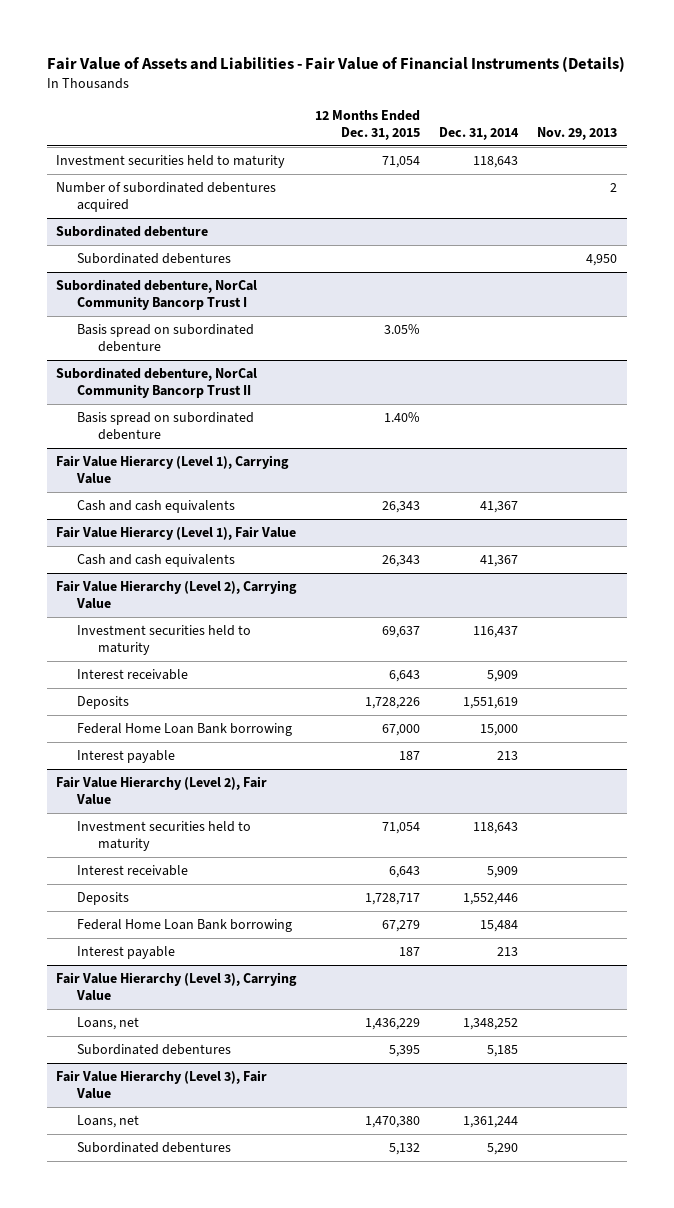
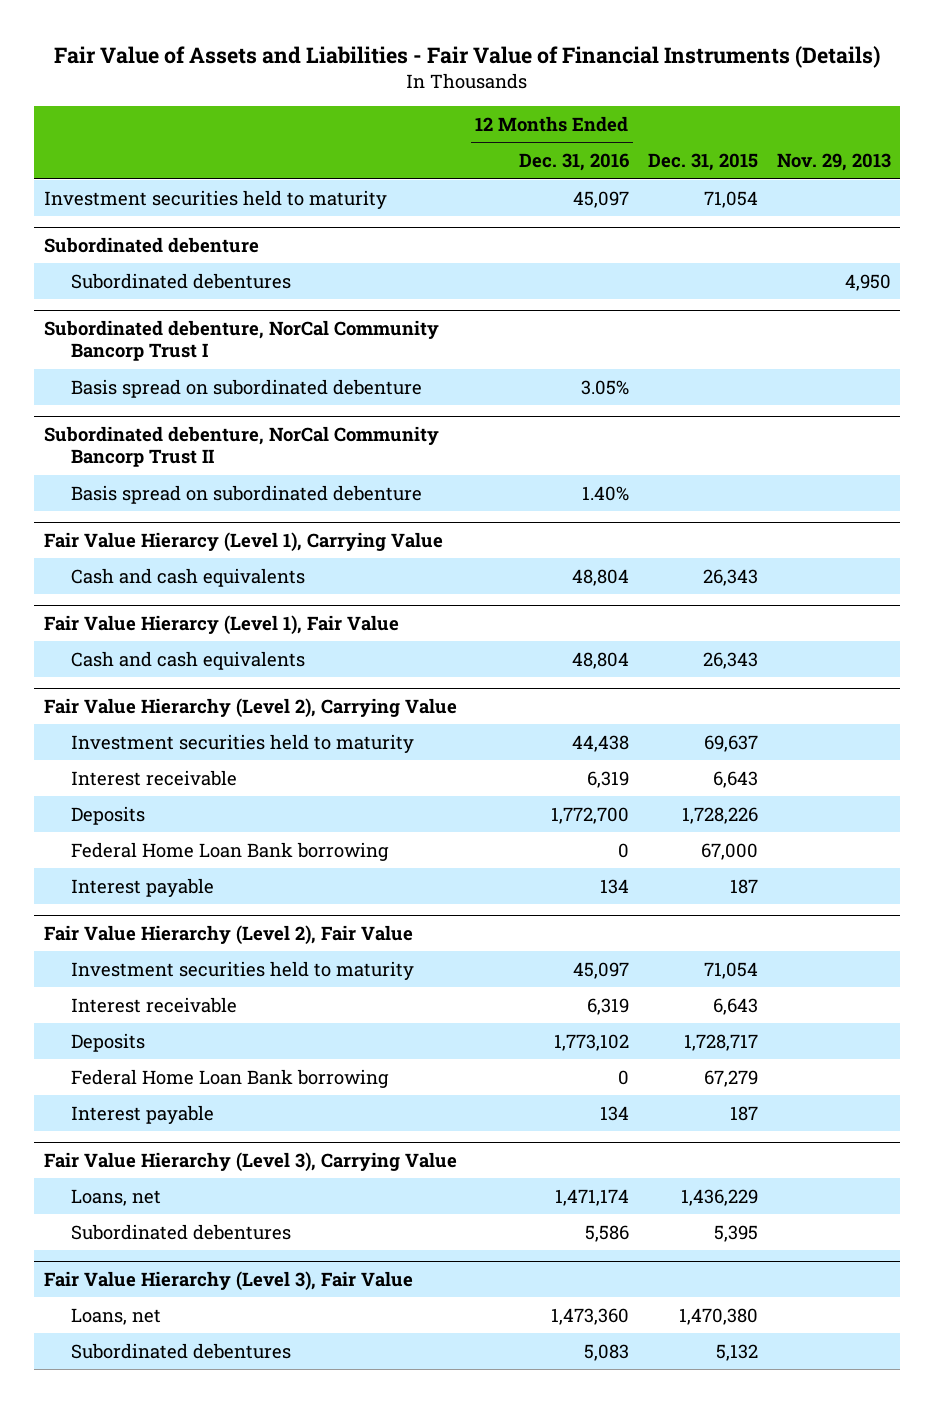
- | 12 Months Ended Dec. 31, 2015 | Dec. 31, 2014 | Nov. 29, 2013
+ | 12 Months Ended Dec. 31, 2016 | Dec. 31, 2015 | Nov. 29, 2013
- Number of subordinated debentures acquired | | | 2

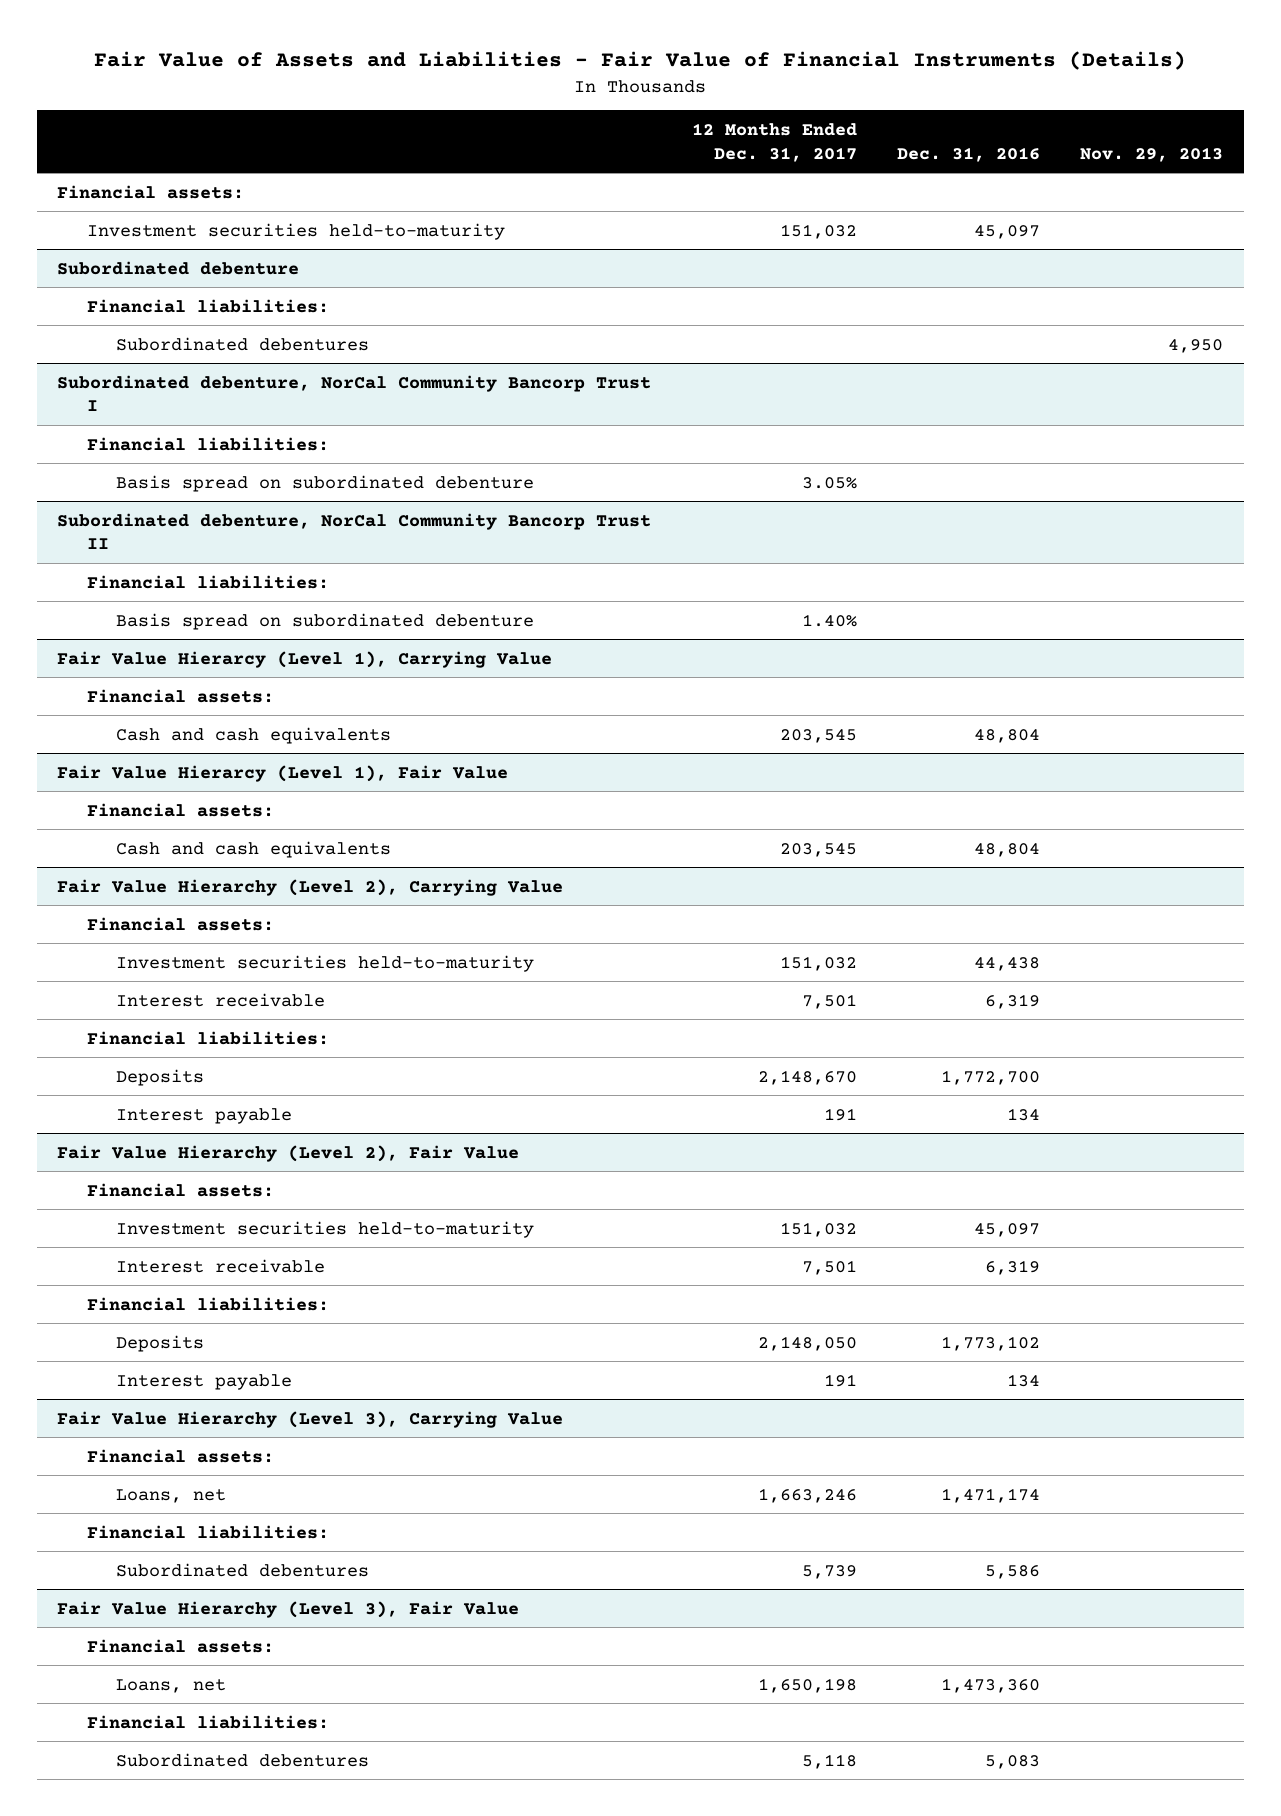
- | 12 Months Ended Dec. 31, 2016 | Dec. 31, 2015 | Nov. 29, 2013
+ | 12 Months Ended Dec. 31, 2017 | Dec. 31, 2016 | Nov. 29, 2013
- Investment securities held to maturity | 45,097 | 71,054 |
+ Financial assets:
+ Investment securities held-to-maturity | 151,032 | 45,097 |
@ Subordinated debenture
+ Financial liabilities:
@ Subordinated debenture, NorCal Community Bancorp Trust I
+ Financial liabilities:
@ Subordinated debenture, NorCal Community Bancorp Trust II
+ Financial liabilities:
@ Fair Value Hierarcy (Level 1), Carrying Value
+ Financial assets:
@ Fair Value Hierarcy (Level 1), Fair Value
+ Financial assets:
@ Fair Value Hierarchy (Level 2), Carrying Value
- Investment securities held to maturity | 44,438 | 69,637 |
+ Financial assets:
+ Investment securities held-to-maturity | 151,032 | 44,438 |
+ Financial liabilities:
- Federal Home Loan Bank borrowing | 0 | 67,000 |
@ Fair Value Hierarchy (Level 2), Fair Value
- Investment securities held to maturity | 45,097 | 71,054 |
+ Financial assets:
+ Investment securities held-to-maturity | 151,032 | 45,097 |
+ Financial liabilities:
- Federal Home Loan Bank borrowing | 0 | 67,279 |
@ Fair Value Hierarchy (Level 3), Carrying Value
+ Financial assets:
+ Financial liabilities:
@ Fair Value Hierarchy (Level 3), Fair Value
+ Financial assets:
+ Financial liabilities:

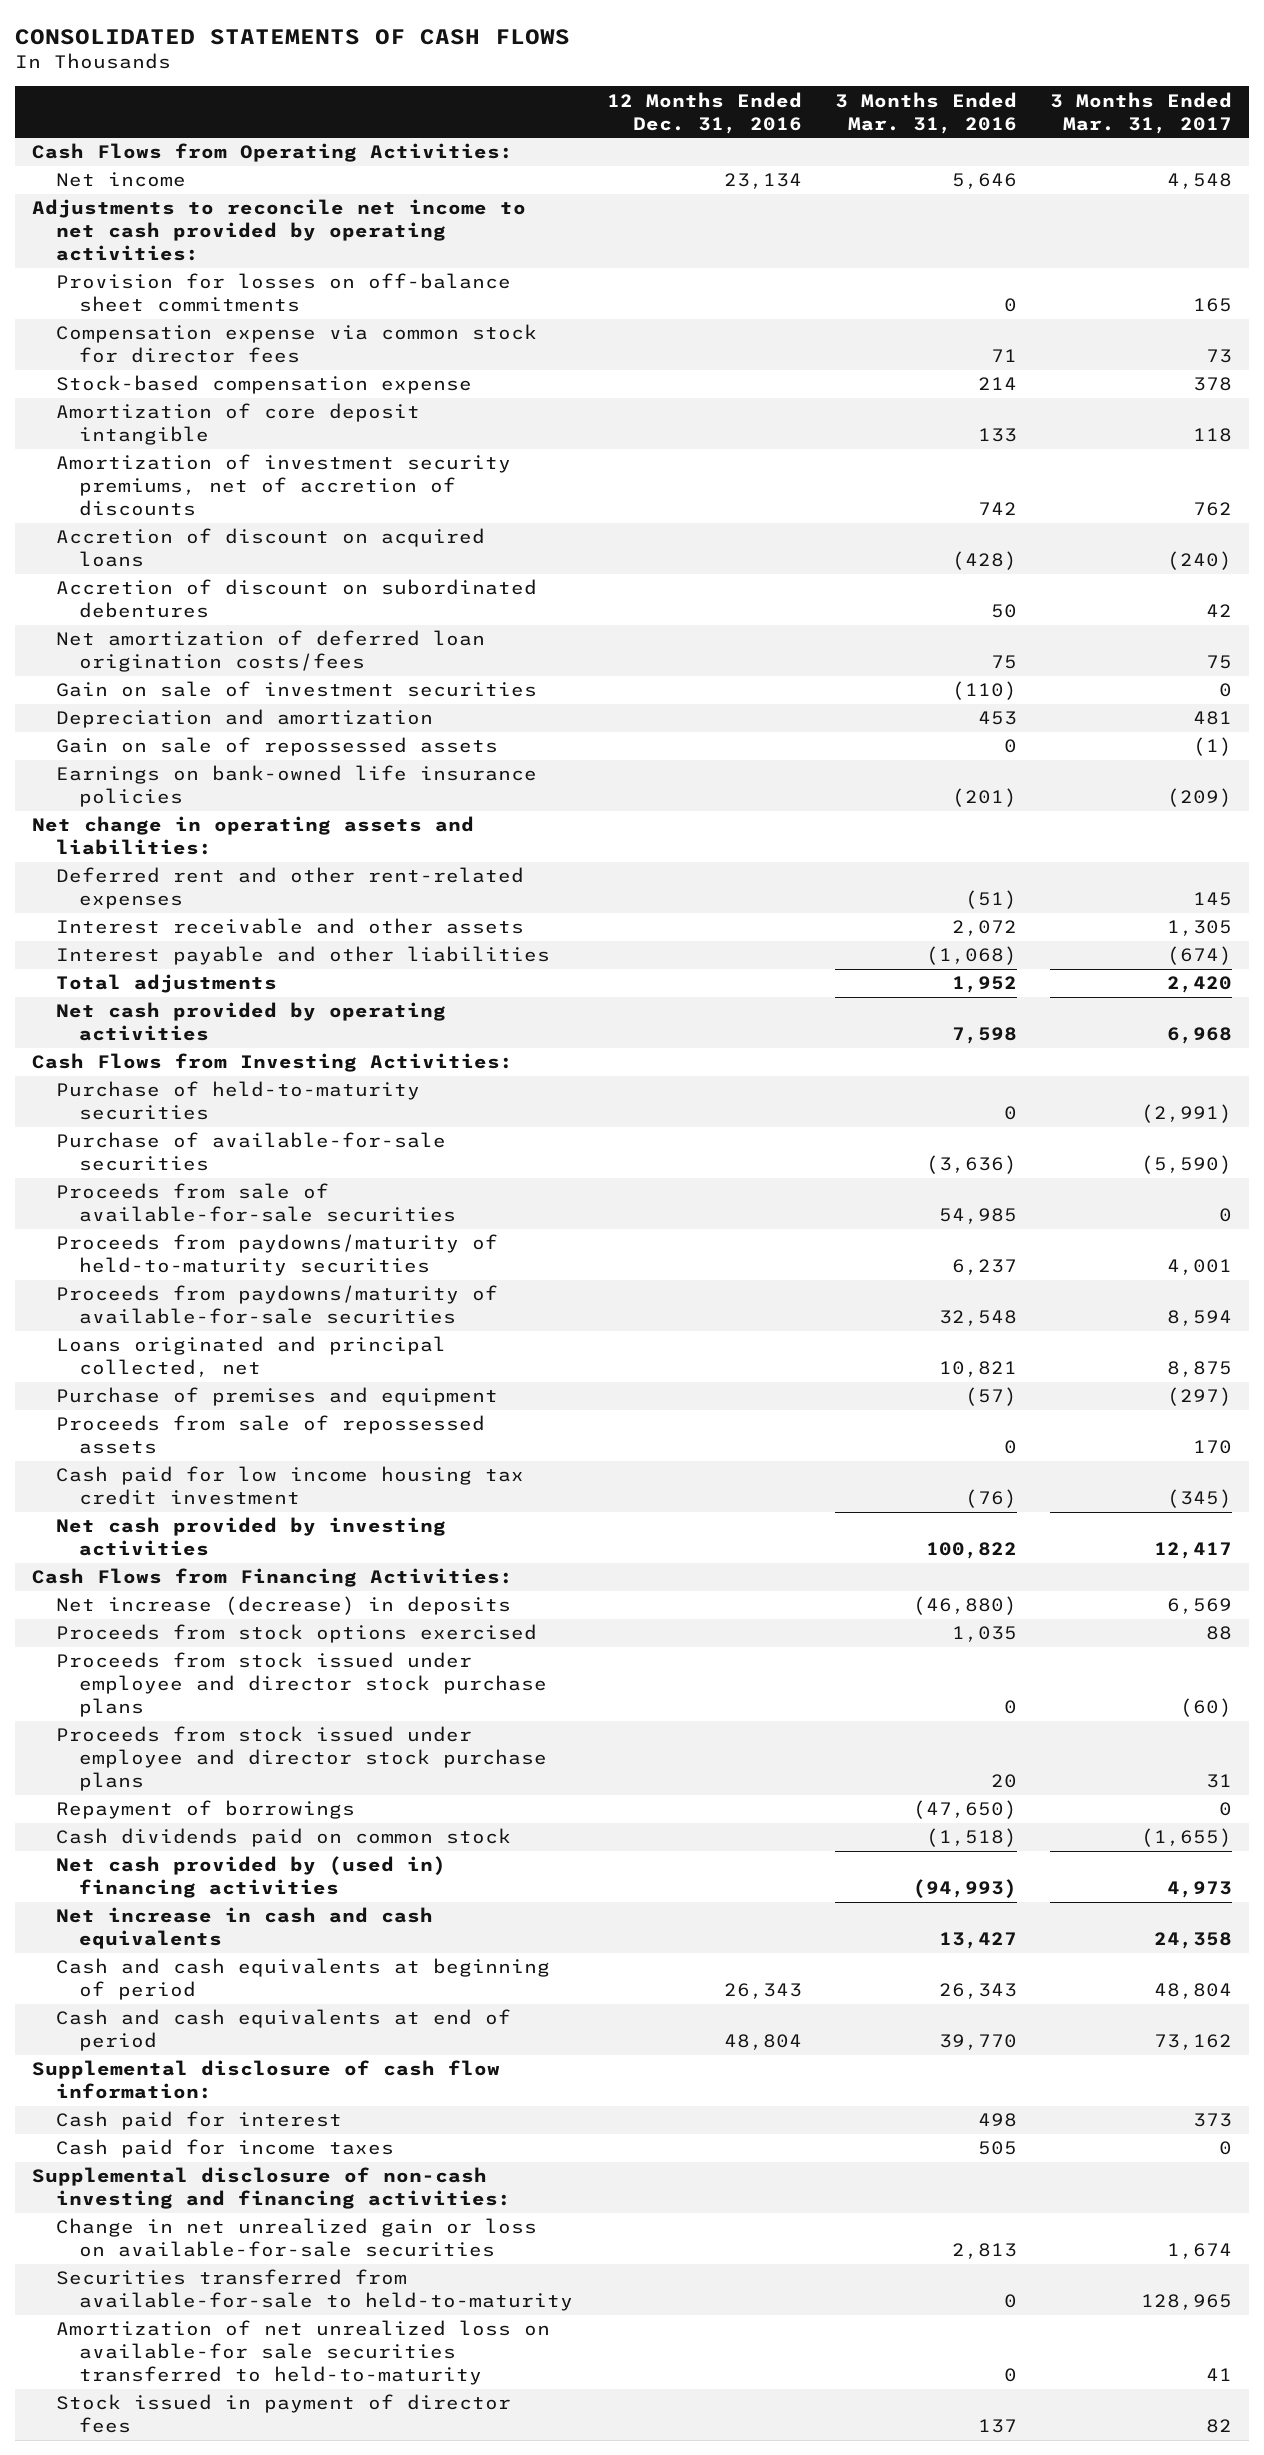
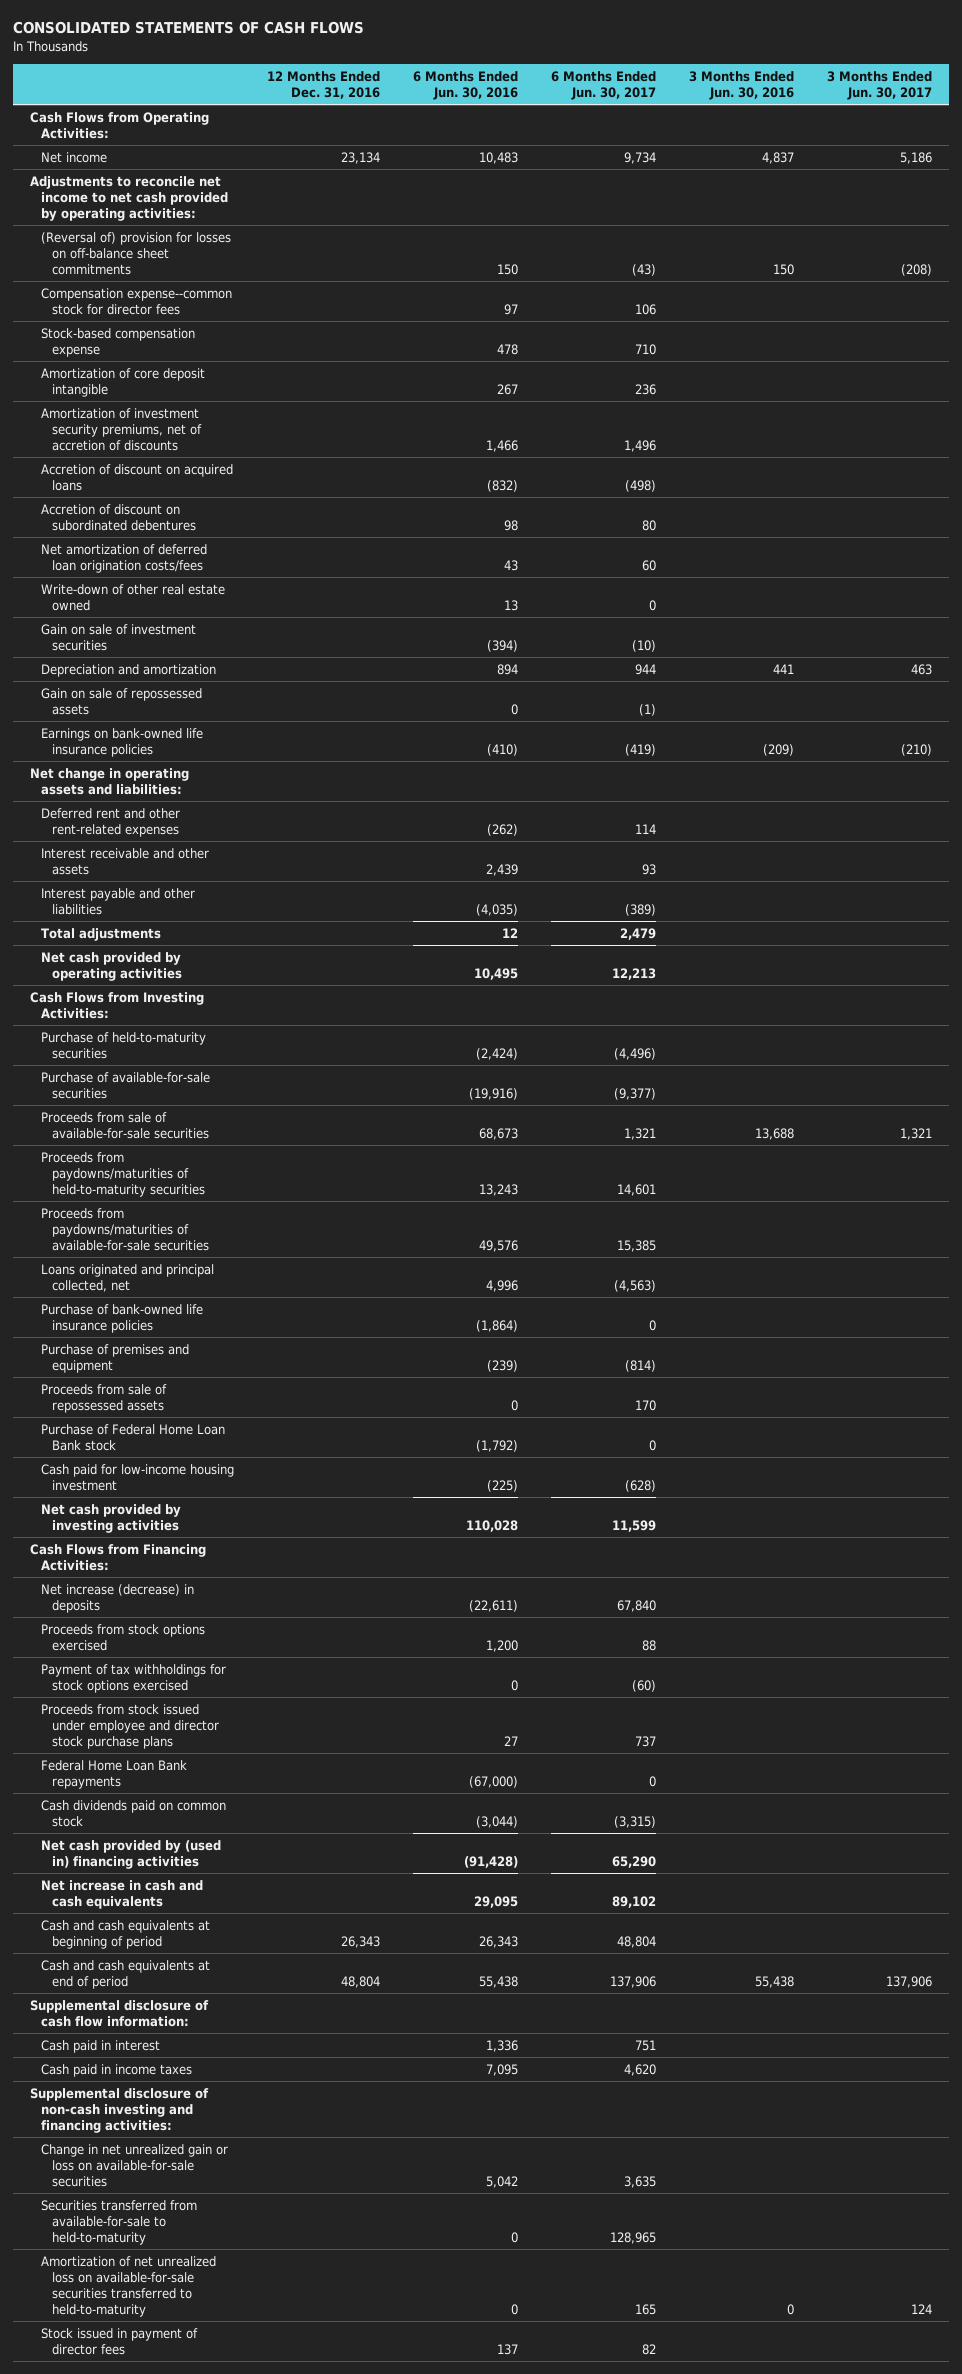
- | 12 Months Ended Dec. 31, 2016 | 3 Months Ended Mar. 31, 2016 | 3 Months Ended Mar. 31, 2017
+ | 12 Months Ended Dec. 31, 2016 | 6 Months Ended Jun. 30, 2016 | 6 Months Ended Jun. 30, 2017 | 3 Months Ended Jun. 30, 2016 | 3 Months Ended Jun. 30, 2017
- Provision for losses on off-balance sheet commitments | | 0 | 165
- Compensation expense via common stock for director fees | | 71 | 73
+ (Reversal of) provision for losses on off-balance sheet commitments | | 150 | (43) | 150 | (208)
+ Compensation expense--common stock for director fees | | 97 | 106 | |
+ Write-down of other real estate owned | | 13 | 0 | |
- Proceeds from paydowns/maturity of held-to-maturity securities | | 6,237 | 4,001
- Proceeds from paydowns/maturity of available-for-sale securities | | 32,548 | 8,594
+ Proceeds from paydowns/maturities of held-to-maturity securities | | 13,243 | 14,601 | |
+ Proceeds from paydowns/maturities of available-for-sale securities | | 49,576 | 15,385 | |
+ Purchase of bank-owned life insurance policies | | (1,864) | 0 | |
- Cash paid for low income housing tax credit investment | | (76) | (345)
+ Purchase of Federal Home Loan Bank stock | | (1,792) | 0 | |
+ Cash paid for low-income housing investment | | (225) | (628) | |
- Proceeds from stock issued under employee and director stock purchase plans | | 0 | (60)
+ Payment of tax withholdings for stock options exercised | | 0 | (60) | |
- Repayment of borrowings | | (47,650) | 0
+ Federal Home Loan Bank repayments | | (67,000) | 0 | |
- Cash paid for interest | | 498 | 373
- Cash paid for income taxes | | 505 | 0
+ Cash paid in interest | | 1,336 | 751 | |
+ Cash paid in income taxes | | 7,095 | 4,620 | |
- Amortization of net unrealized loss on available-for sale securities transferred to held-to-maturity | | 0 | 41
+ Amortization of net unrealized loss on available-for-sale securities transferred to held-to-maturity | | 0 | 165 | 0 | 124

